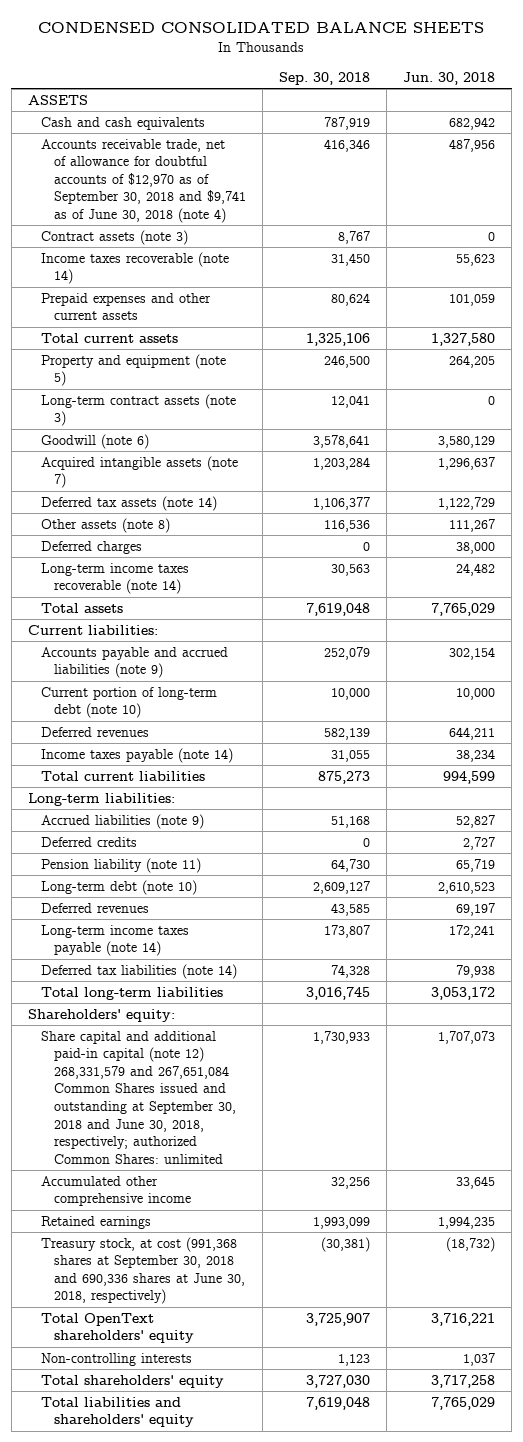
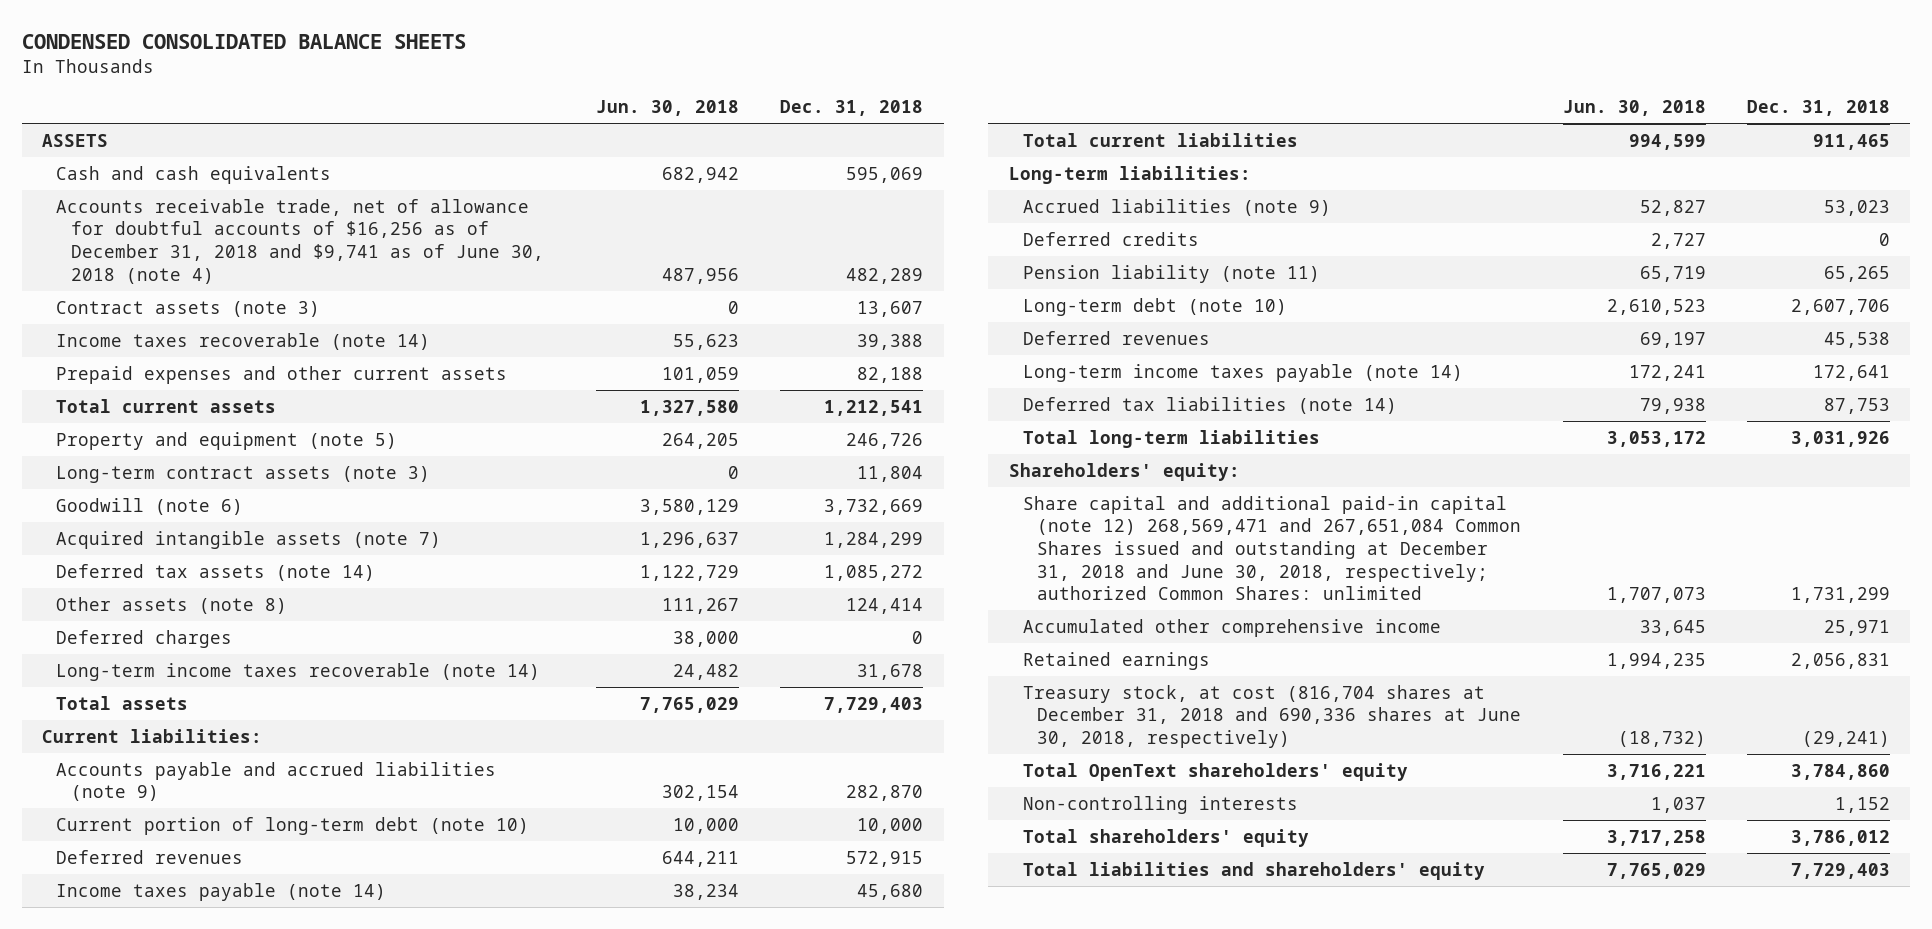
- | Sep. 30, 2018 | Jun. 30, 2018
+ | Jun. 30, 2018 | Dec. 31, 2018
- Accounts receivable trade, net of allowance for doubtful accounts of $12,970 as of September 30, 2018 and $9,741 as of June 30, 2018 (note 4) | 416,346 | 487,956
+ Accounts receivable trade, net of allowance for doubtful accounts of $16,256 as of December 31, 2018 and $9,741 as of June 30, 2018 (note 4) | 487,956 | 482,289
- Share capital and additional paid-in capital (note 12) 268,331,579 and 267,651,084 Common Shares issued and outstanding at September 30, 2018 and June 30, 2018, respectively; authorized Common Shares: unlimited | 1,730,933 | 1,707,073
+ Share capital and additional paid-in capital (note 12) 268,569,471 and 267,651,084 Common Shares issued and outstanding at December 31, 2018 and June 30, 2018, respectively; authorized Common Shares: unlimited | 1,707,073 | 1,731,299
- Treasury stock, at cost (991,368 shares at September 30, 2018 and 690,336 shares at June 30, 2018, respectively) | (30,381) | (18,732)
+ Treasury stock, at cost (816,704 shares at December 31, 2018 and 690,336 shares at June 30, 2018, respectively) | (18,732) | (29,241)

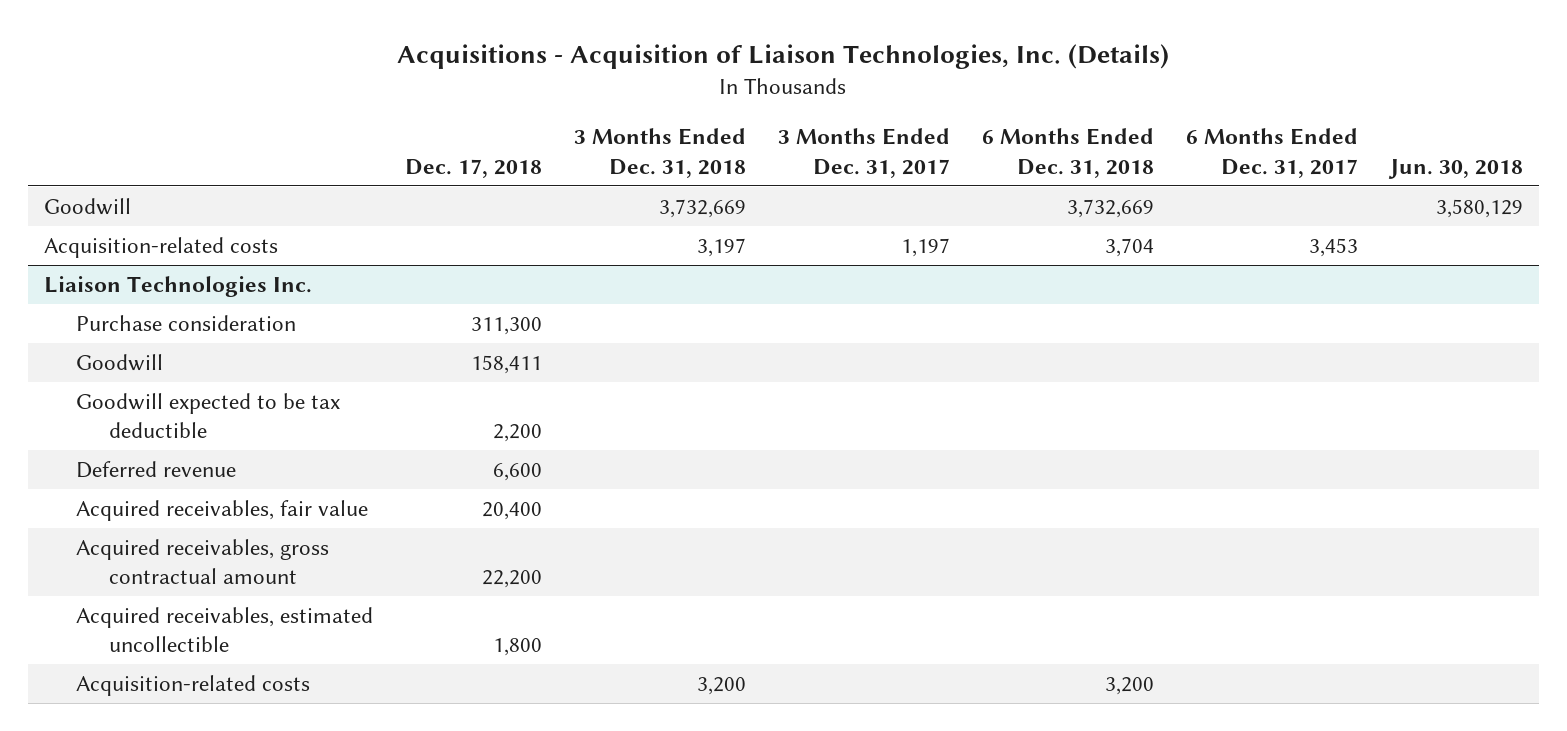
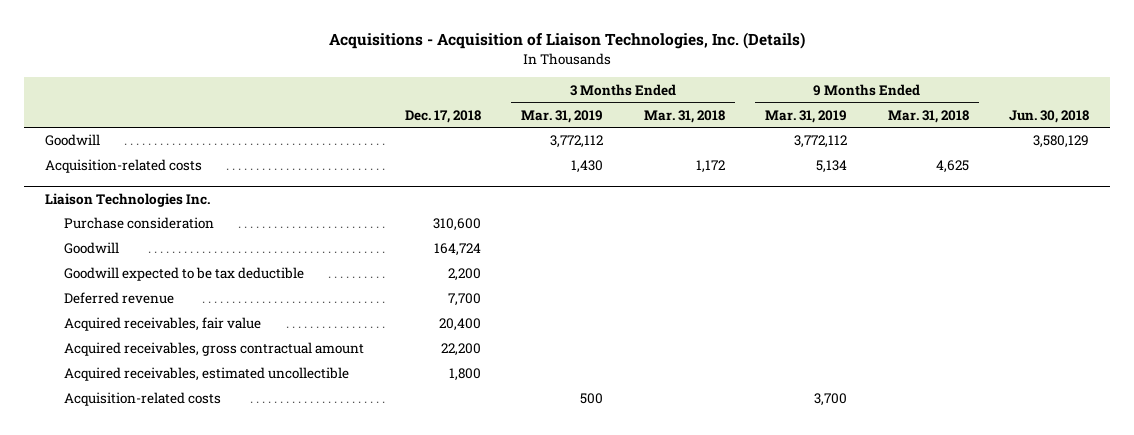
- | Dec. 17, 2018 | 3 Months Ended Dec. 31, 2018 | 3 Months Ended Dec. 31, 2017 | 6 Months Ended Dec. 31, 2018 | 6 Months Ended Dec. 31, 2017 | Jun. 30, 2018
+ | Dec. 17, 2018 | 3 Months Ended Mar. 31, 2019 | 3 Months Ended Mar. 31, 2018 | 9 Months Ended Mar. 31, 2019 | 9 Months Ended Mar. 31, 2018 | Jun. 30, 2018
@ Liaison Technologies Inc.
- Purchase consideration | 311,300 | | | | |
- Goodwill | 158,411 | | | | |
+ Purchase consideration | 310,600 | | | | |
+ Goodwill | 164,724 | | | | |
- Deferred revenue | 6,600 | | | | |
+ Deferred revenue | 7,700 | | | | |

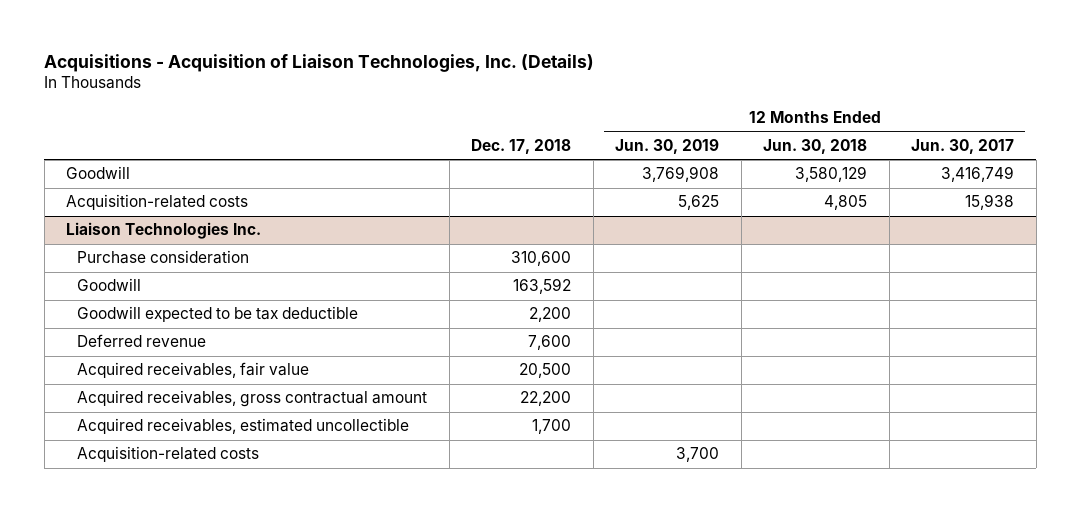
- | Dec. 17, 2018 | 3 Months Ended Mar. 31, 2019 | 3 Months Ended Mar. 31, 2018 | 9 Months Ended Mar. 31, 2019 | 9 Months Ended Mar. 31, 2018 | Jun. 30, 2018
+ | Dec. 17, 2018 | 12 Months Ended Jun. 30, 2019 | 12 Months Ended Jun. 30, 2018 | 12 Months Ended Jun. 30, 2017
@ Liaison Technologies Inc.
- Goodwill | 164,724 | | | | |
+ Goodwill | 163,592 | | |
- Deferred revenue | 7,700 | | | | |
- Acquired receivables, fair value | 20,400 | | | | |
+ Deferred revenue | 7,600 | | |
+ Acquired receivables, fair value | 20,500 | | |
- Acquired receivables, estimated uncollectible | 1,800 | | | | |
+ Acquired receivables, estimated uncollectible | 1,700 | | |

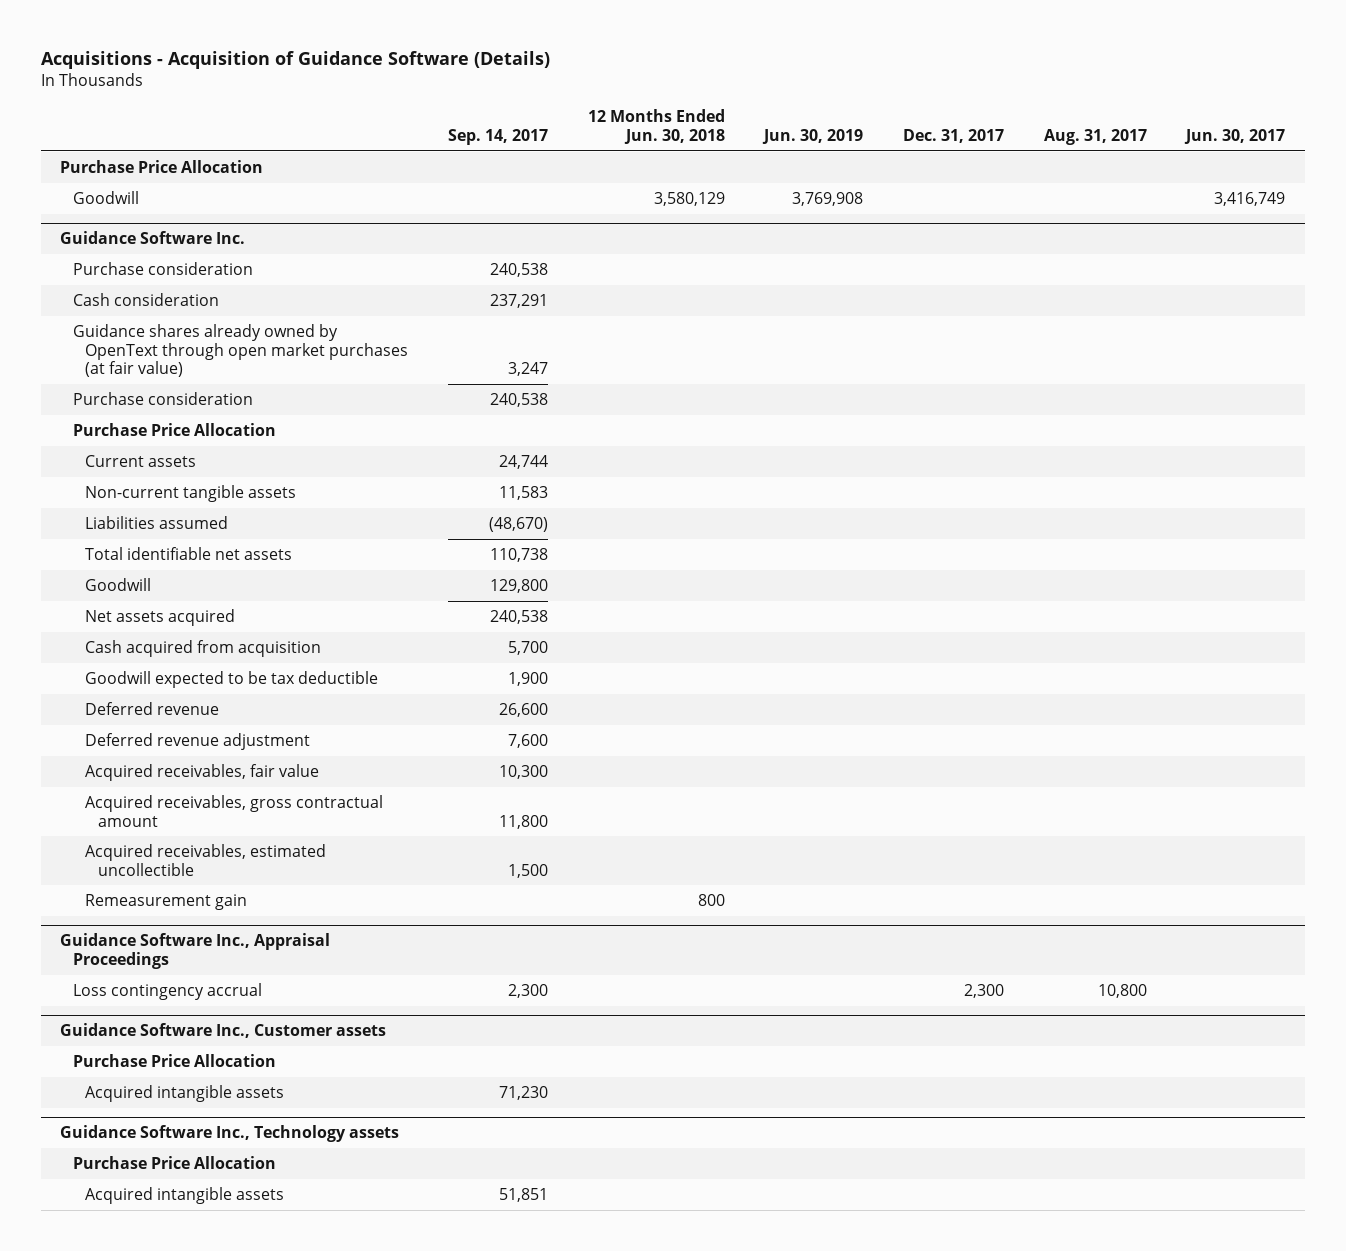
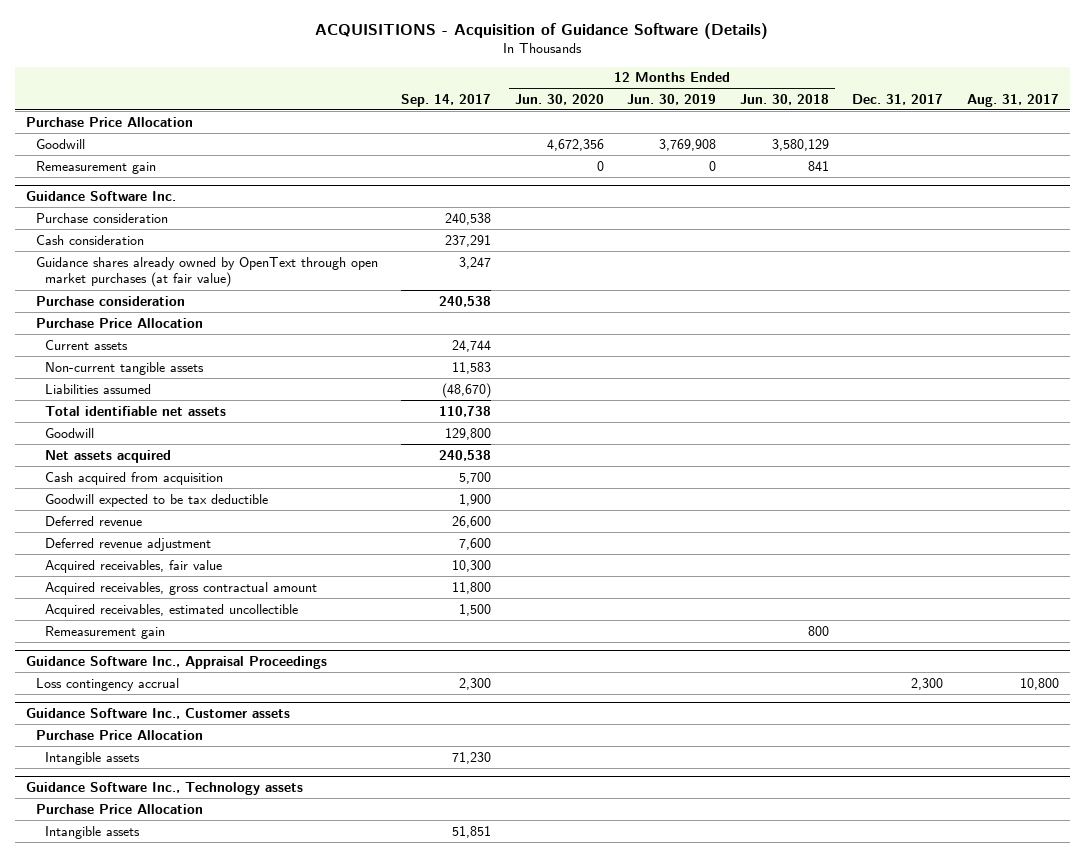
- Acquisitions - Acquisition of Guidance Software (Details)
+ ACQUISITIONS - Acquisition of Guidance Software (Details)
- | Sep. 14, 2017 | 12 Months Ended Jun. 30, 2018 | Jun. 30, 2019 | Dec. 31, 2017 | Aug. 31, 2017 | Jun. 30, 2017
+ | Sep. 14, 2017 | 12 Months Ended Jun. 30, 2020 | 12 Months Ended Jun. 30, 2019 | 12 Months Ended Jun. 30, 2018 | Dec. 31, 2017 | Aug. 31, 2017
+ Remeasurement gain | | 0 | 0 | 841 | |
@ Guidance Software Inc., Customer assets
- Acquired intangible assets | 71,230 | | | | |
+ Intangible assets | 71,230 | | | | |
@ Guidance Software Inc., Technology assets
- Acquired intangible assets | 51,851 | | | | |
+ Intangible assets | 51,851 | | | | |

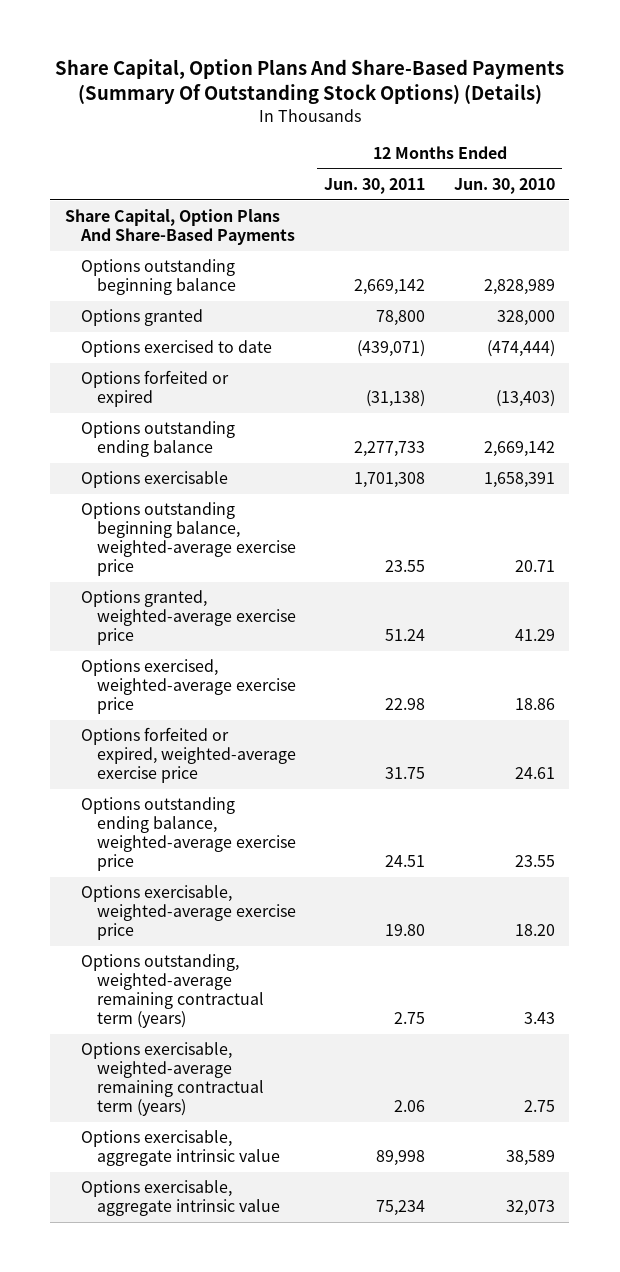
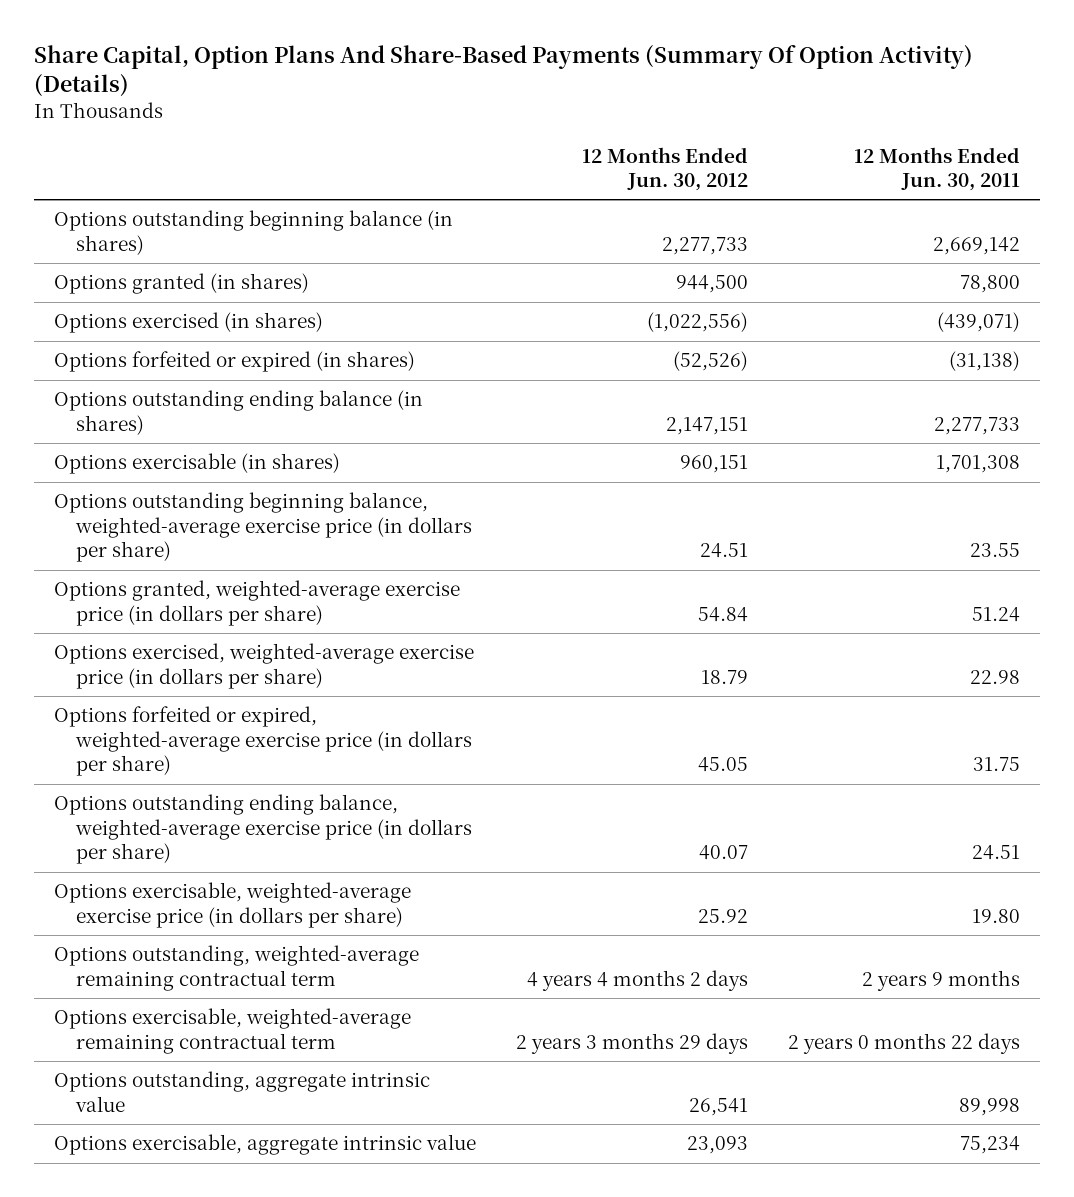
- Share Capital, Option Plans And Share-Based Payments (Summary Of Outstanding Stock Options) (Details)
+ Share Capital, Option Plans And Share-Based Payments (Summary Of Option Activity) (Details)
- | 12 Months Ended Jun. 30, 2011 | 12 Months Ended Jun. 30, 2010
+ | 12 Months Ended Jun. 30, 2012 | 12 Months Ended Jun. 30, 2011
- Share Capital, Option Plans And Share-Based Payments
- Options outstanding beginning balance | 2,669,142 | 2,828,989
- Options granted | 78,800 | 328,000
- Options exercised to date | (439,071) | (474,444)
- Options forfeited or expired | (31,138) | (13,403)
- Options outstanding ending balance | 2,277,733 | 2,669,142
- Options exercisable | 1,701,308 | 1,658,391
- Options outstanding beginning balance, weighted-average exercise price | 23.55 | 20.71
- Options granted, weighted-average exercise price | 51.24 | 41.29
- Options exercised, weighted-average exercise price | 22.98 | 18.86
- Options forfeited or expired, weighted-average exercise price | 31.75 | 24.61
- Options outstanding ending balance, weighted-average exercise price | 24.51 | 23.55
- Options exercisable, weighted-average exercise price | 19.80 | 18.20
- Options outstanding, weighted-average remaining contractual term (years) | 2.75 | 3.43
- Options exercisable, weighted-average remaining contractual term (years) | 2.06 | 2.75
- Options exercisable, aggregate intrinsic value | 89,998 | 38,589
+ Options outstanding beginning balance (in shares) | 2,277,733 | 2,669,142
+ Options granted (in shares) | 944,500 | 78,800
+ Options exercised (in shares) | (1,022,556) | (439,071)
+ Options forfeited or expired (in shares) | (52,526) | (31,138)
+ Options outstanding ending balance (in shares) | 2,147,151 | 2,277,733
+ Options exercisable (in shares) | 960,151 | 1,701,308
+ Options outstanding beginning balance, weighted-average exercise price (in dollars per share) | 24.51 | 23.55
+ Options granted, weighted-average exercise price (in dollars per share) | 54.84 | 51.24
+ Options exercised, weighted-average exercise price (in dollars per share) | 18.79 | 22.98
+ Options forfeited or expired, weighted-average exercise price (in dollars per share) | 45.05 | 31.75
+ Options outstanding ending balance, weighted-average exercise price (in dollars per share) | 40.07 | 24.51
+ Options exercisable, weighted-average exercise price (in dollars per share) | 25.92 | 19.80
+ Options outstanding, weighted-average remaining contractual term | 4 years 4 months 2 days | 2 years 9 months
+ Options exercisable, weighted-average remaining contractual term | 2 years 3 months 29 days | 2 years 0 months 22 days
+ Options outstanding, aggregate intrinsic value | 26,541 | 89,998

